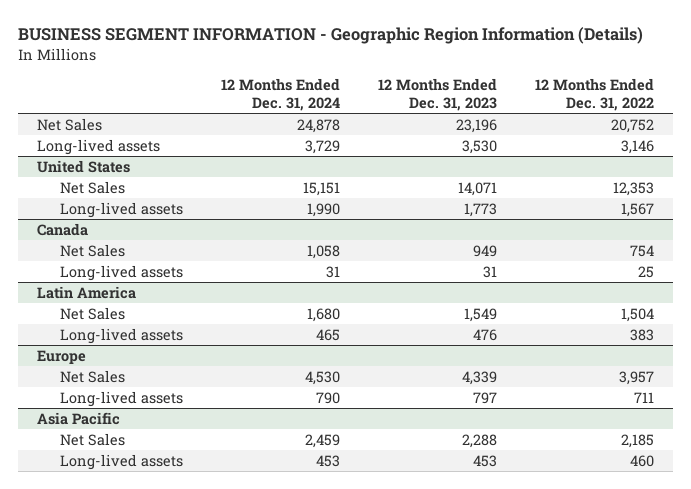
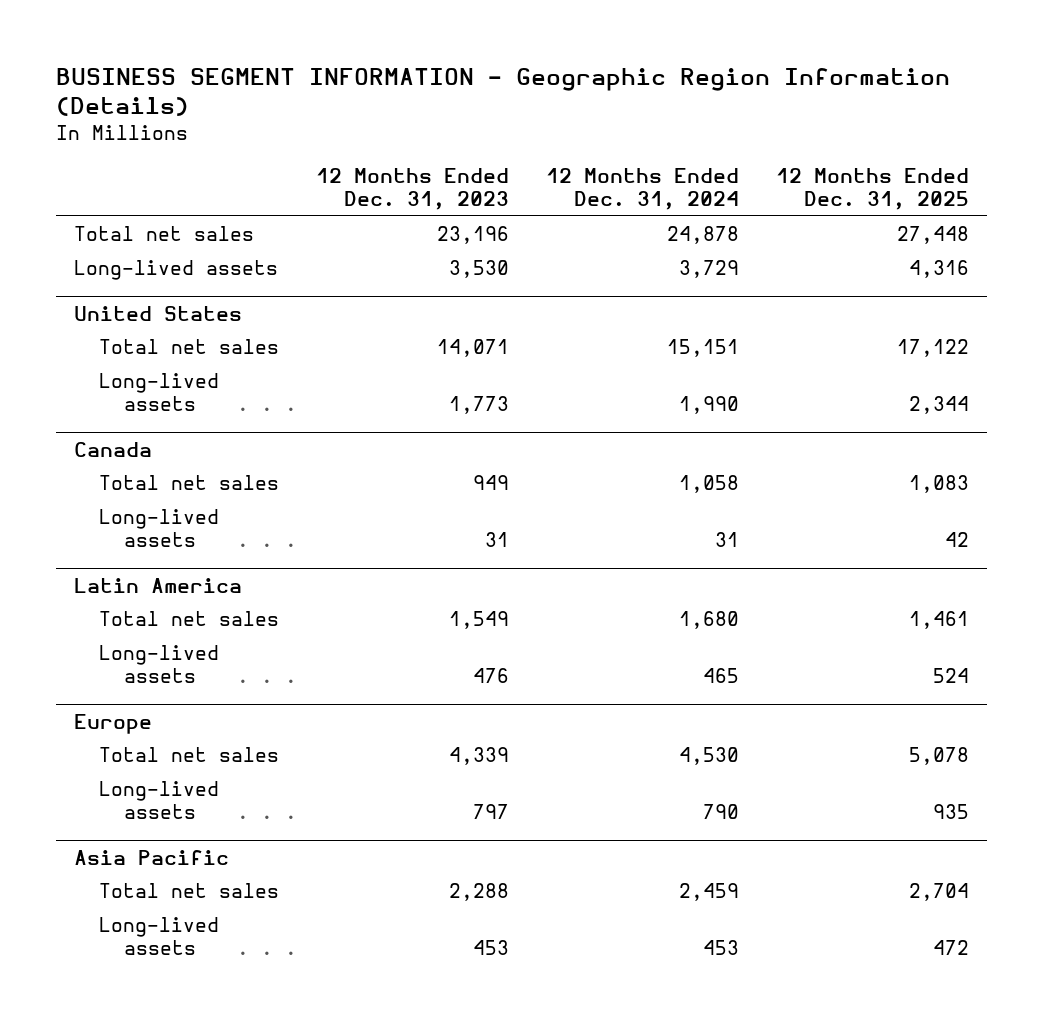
- | 12 Months Ended Dec. 31, 2024 | 12 Months Ended Dec. 31, 2023 | 12 Months Ended Dec. 31, 2022
+ | 12 Months Ended Dec. 31, 2023 | 12 Months Ended Dec. 31, 2024 | 12 Months Ended Dec. 31, 2025
- Net Sales | 24,878 | 23,196 | 20,752
+ Total net sales | 23,196 | 24,878 | 27,448
@ United States
- Net Sales | 15,151 | 14,071 | 12,353
+ Total net sales | 14,071 | 15,151 | 17,122
@ Canada
- Net Sales | 1,058 | 949 | 754
+ Total net sales | 949 | 1,058 | 1,083
@ Latin America
- Net Sales | 1,680 | 1,549 | 1,504
+ Total net sales | 1,549 | 1,680 | 1,461
@ Europe
- Net Sales | 4,530 | 4,339 | 3,957
+ Total net sales | 4,339 | 4,530 | 5,078
@ Asia Pacific
- Net Sales | 2,459 | 2,288 | 2,185
+ Total net sales | 2,288 | 2,459 | 2,704

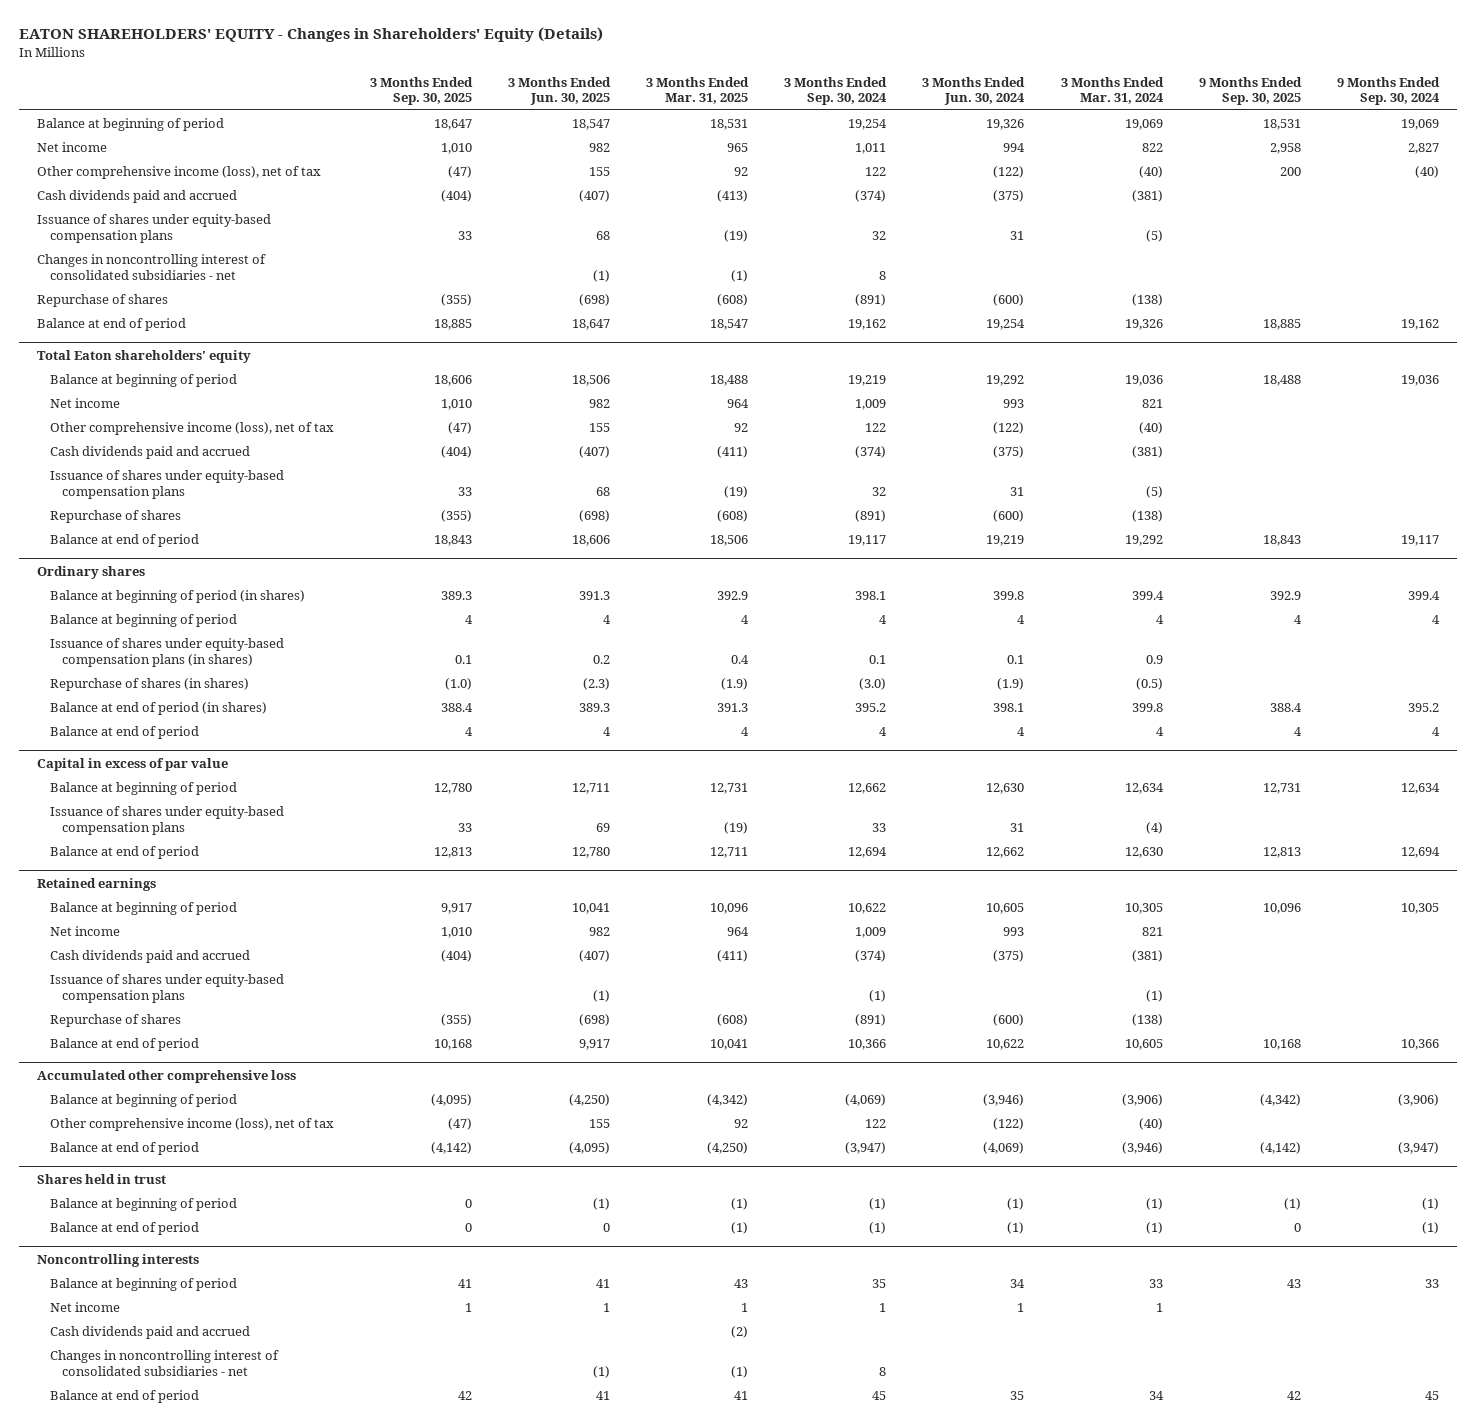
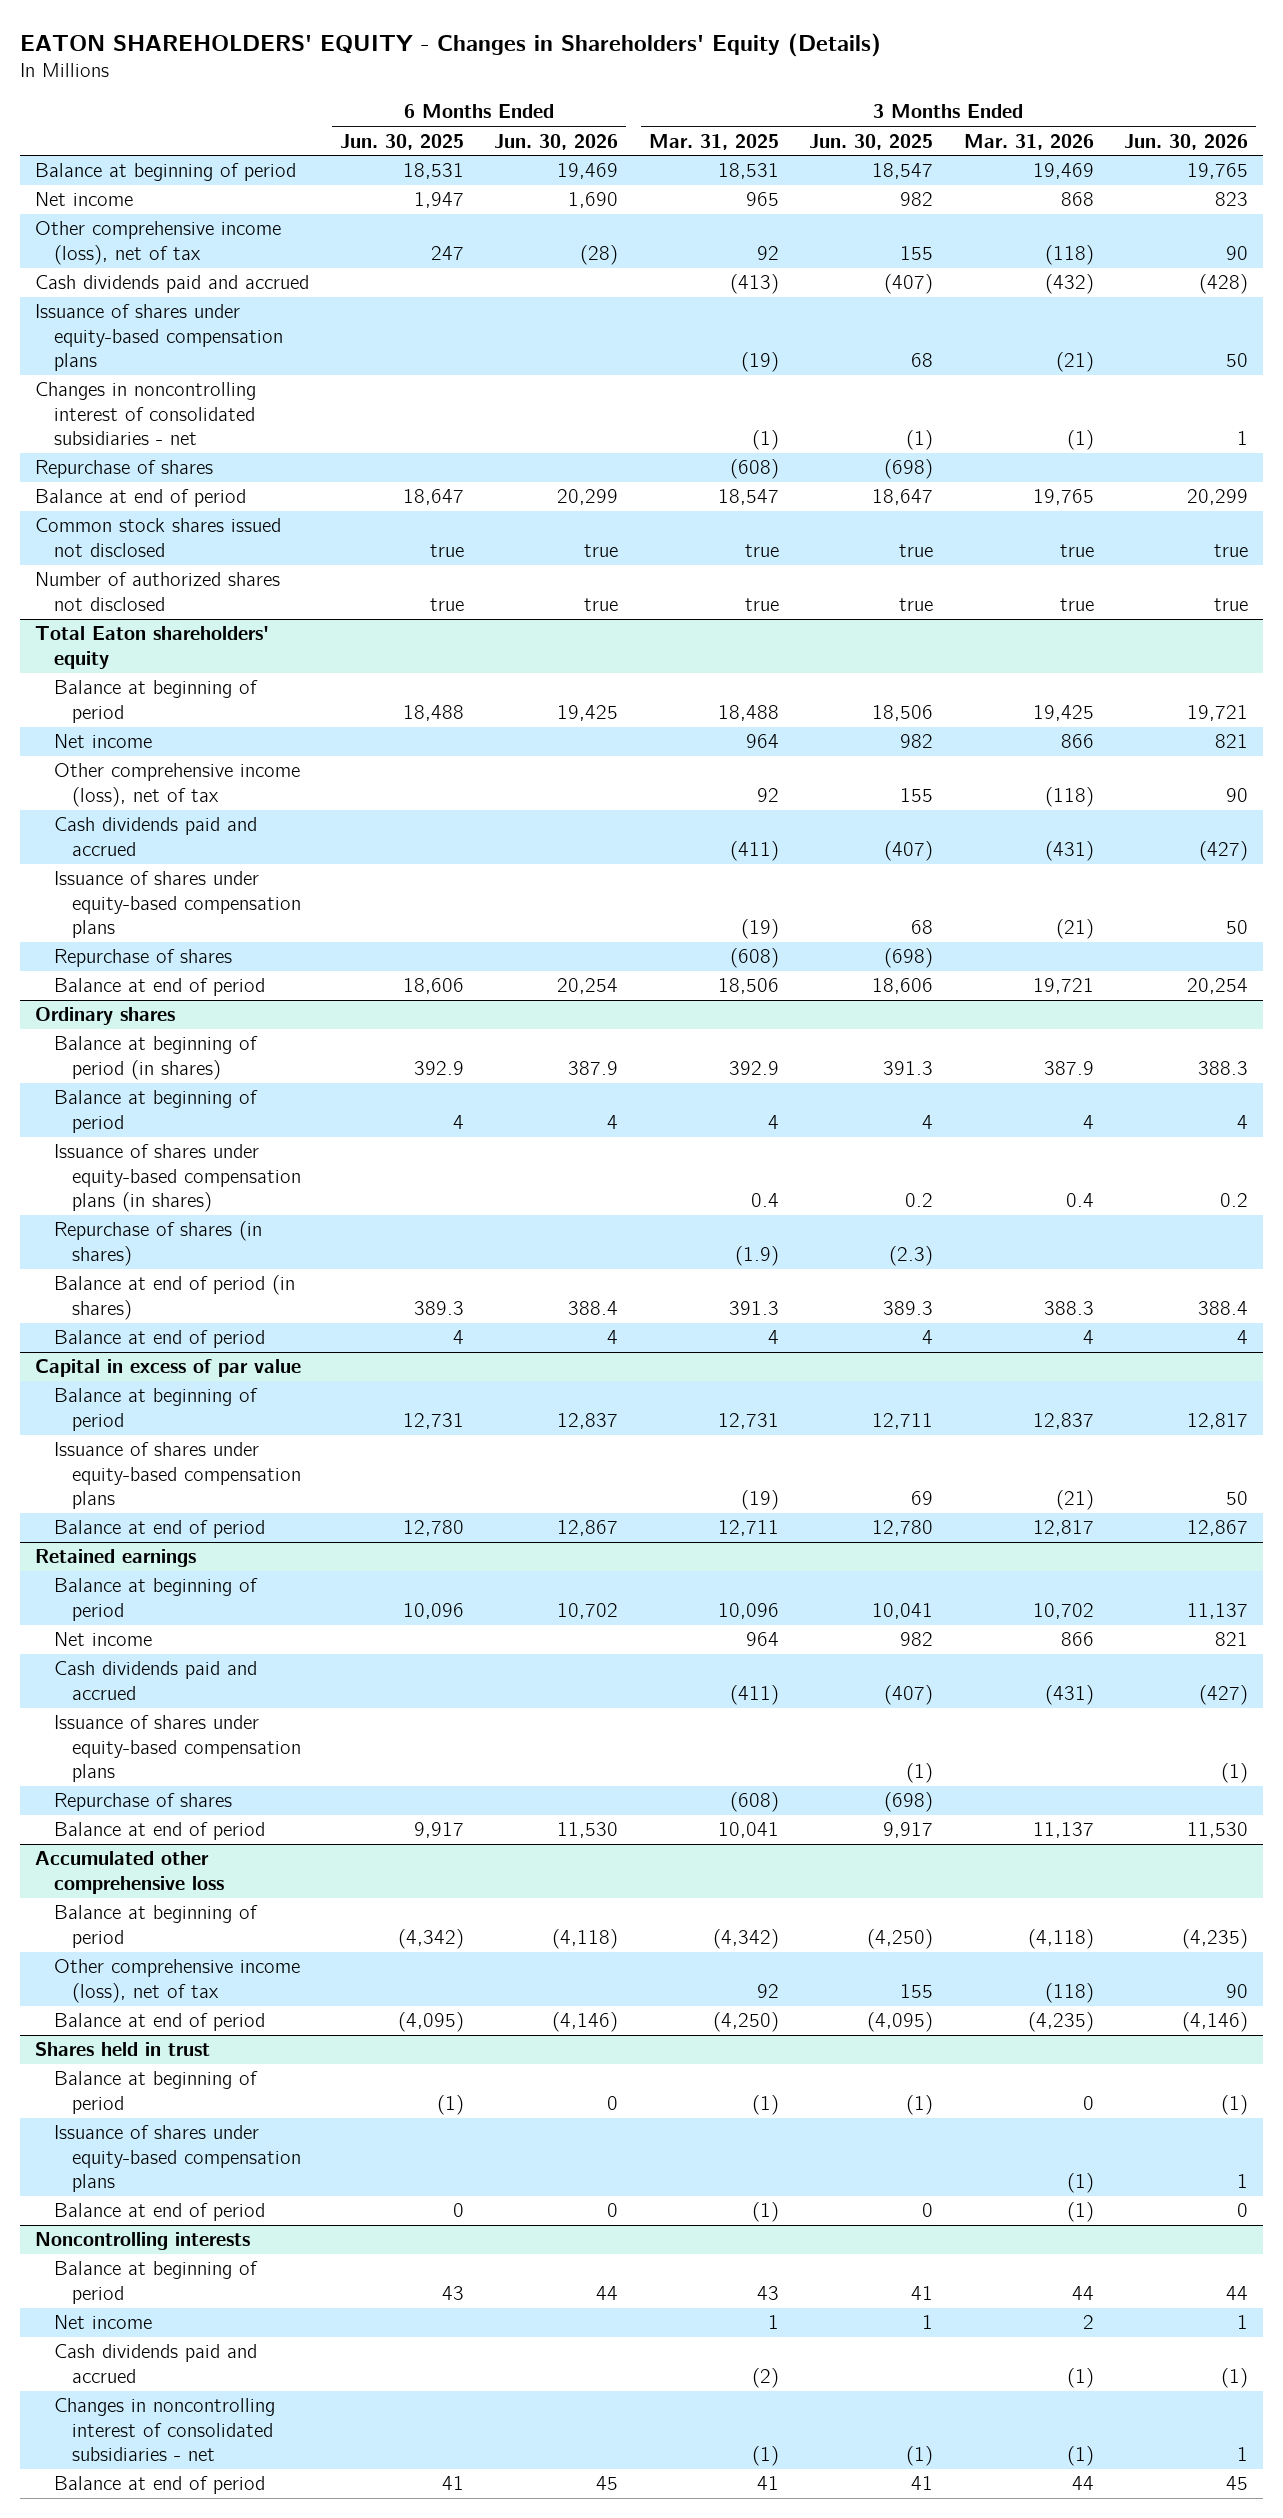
- | 3 Months Ended Sep. 30, 2025 | 3 Months Ended Jun. 30, 2025 | 3 Months Ended Mar. 31, 2025 | 3 Months Ended Sep. 30, 2024 | 3 Months Ended Jun. 30, 2024 | 3 Months Ended Mar. 31, 2024 | 9 Months Ended Sep. 30, 2025 | 9 Months Ended Sep. 30, 2024
+ | 6 Months Ended Jun. 30, 2025 | 6 Months Ended Jun. 30, 2026 | 3 Months Ended Mar. 31, 2025 | 3 Months Ended Jun. 30, 2025 | 3 Months Ended Mar. 31, 2026 | 3 Months Ended Jun. 30, 2026
+ Common stock shares issued not disclosed | true | true | true | true | true | true
+ Number of authorized shares not disclosed | true | true | true | true | true | true
@ Shares held in trust
+ Issuance of shares under equity-based compensation plans | | | | | (1) | 1

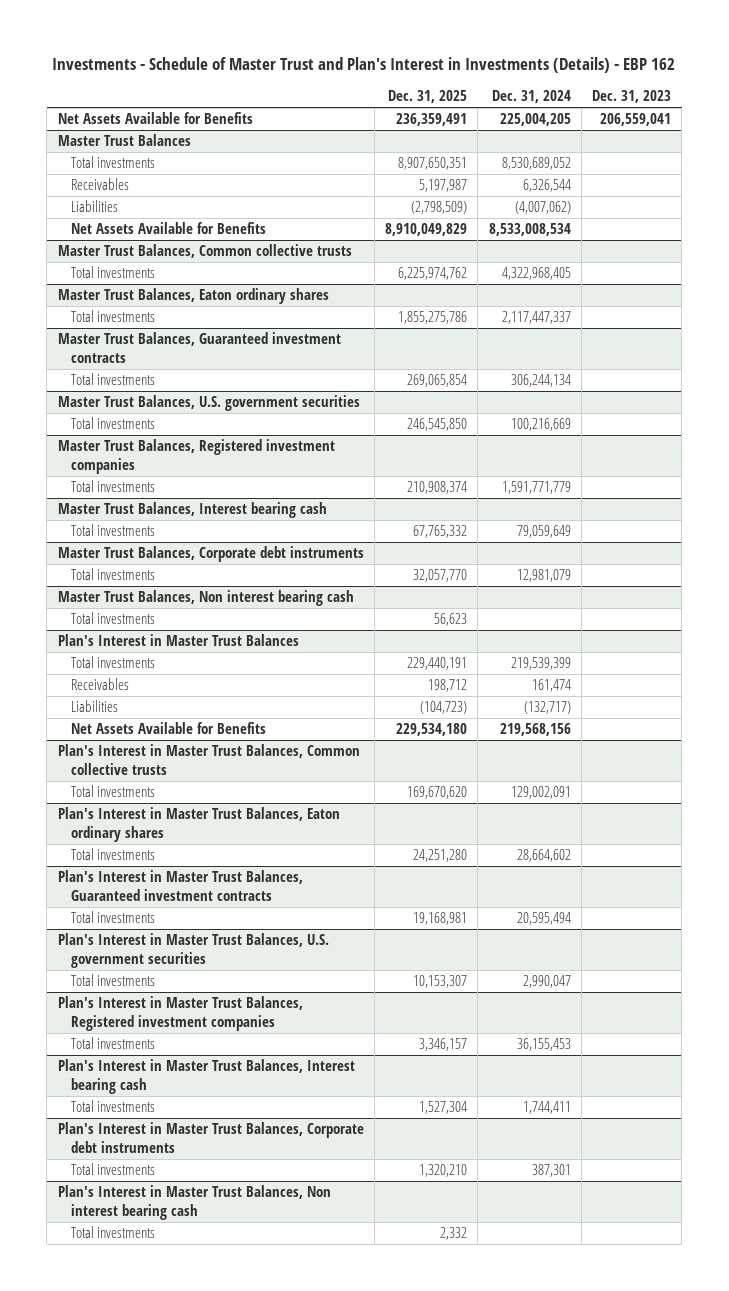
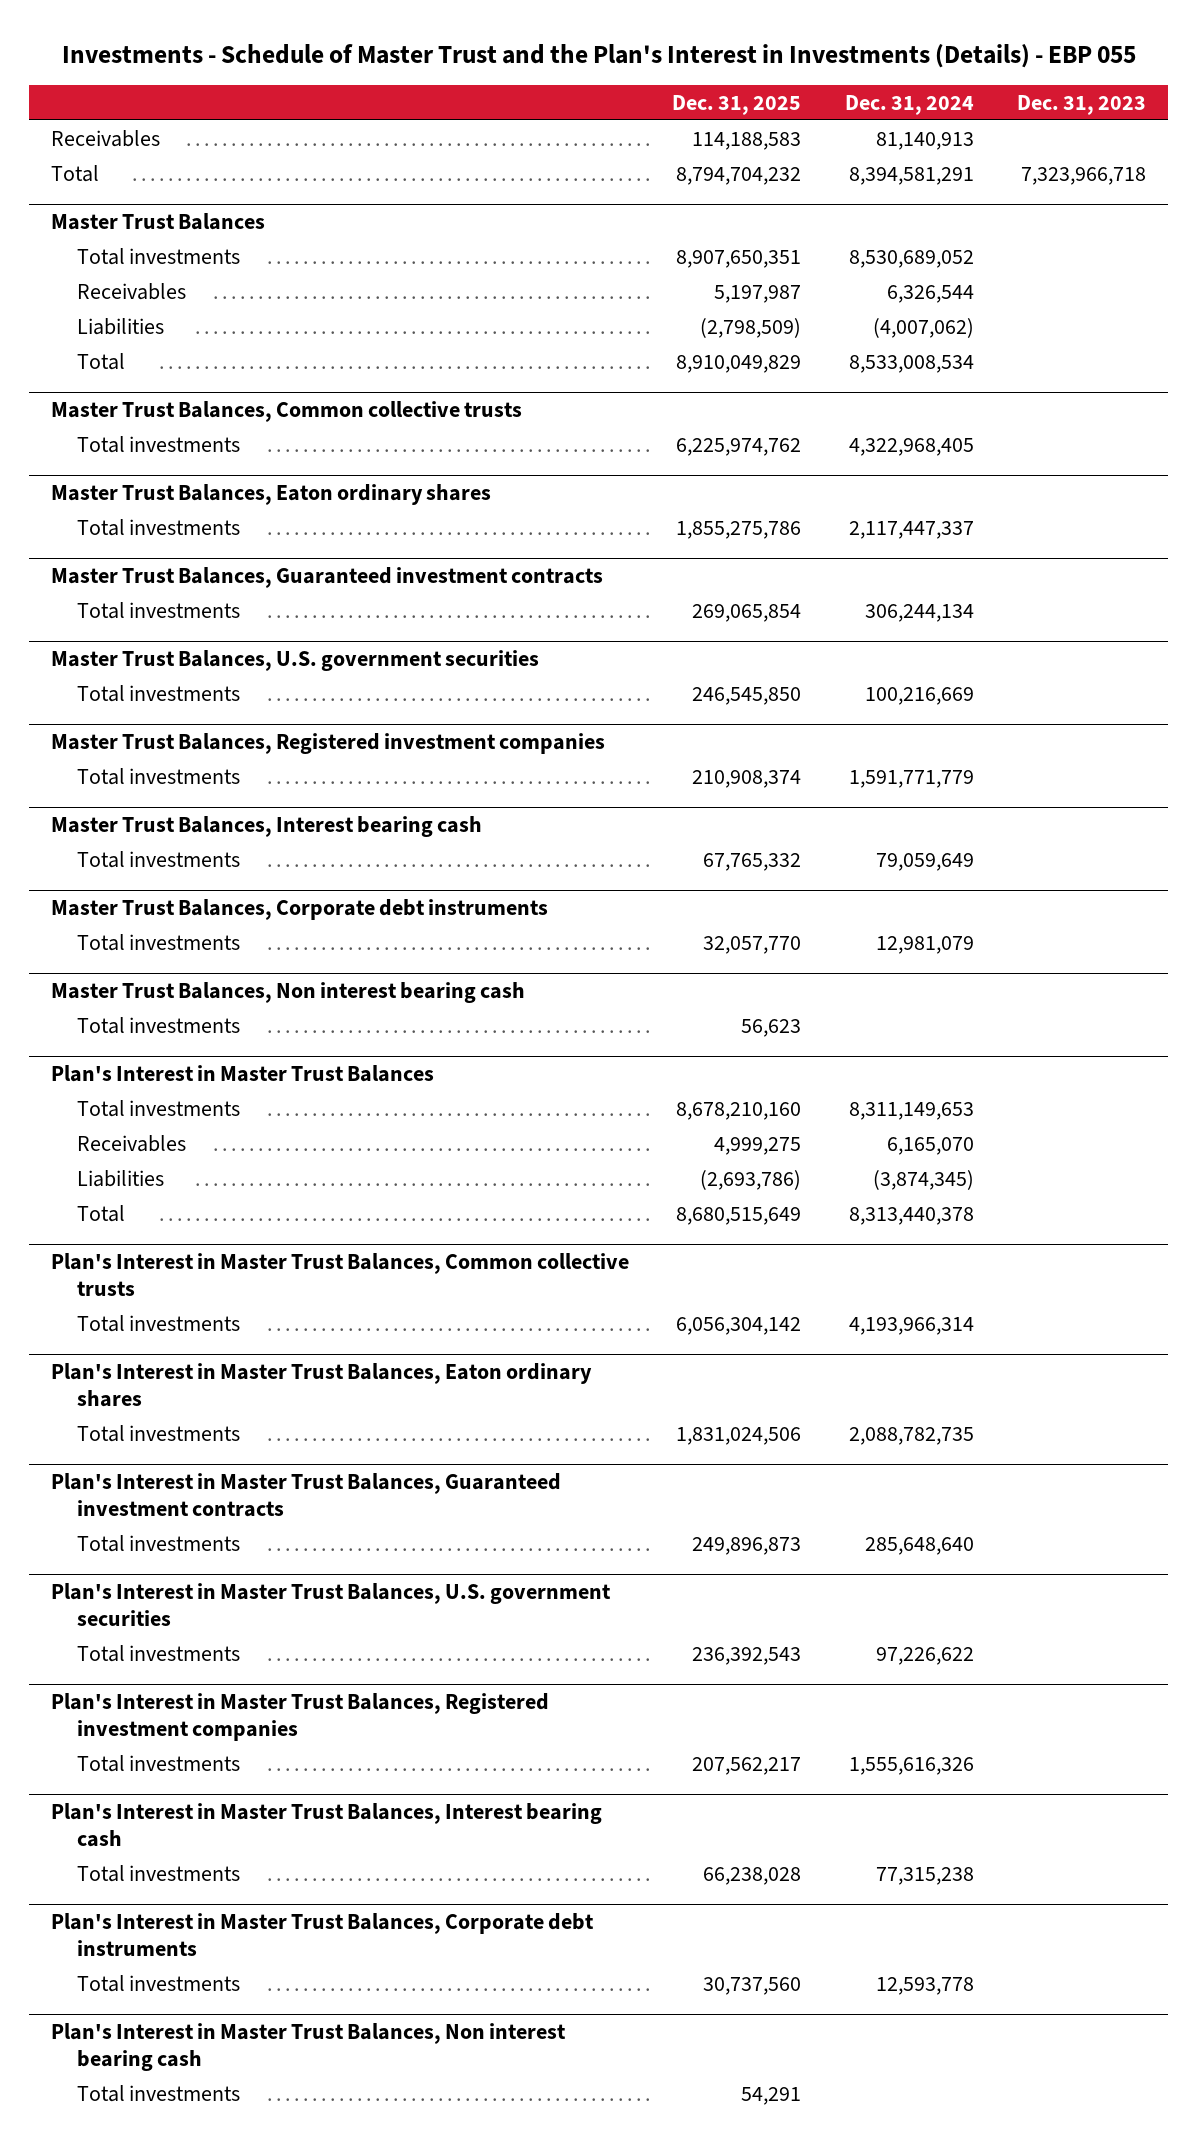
- Investments - Schedule of Master Trust and Plan's Interest in Investments (Details) - EBP 162
+ Investments - Schedule of Master Trust and the Plan's Interest in Investments (Details) - EBP 055
- Net Assets Available for Benefits | 236,359,491 | 225,004,205 | 206,559,041
+ Receivables | 114,188,583 | 81,140,913 |
+ Total | 8,794,704,232 | 8,394,581,291 | 7,323,966,718
@ Master Trust Balances
- Net Assets Available for Benefits | 8,910,049,829 | 8,533,008,534 |
+ Total | 8,910,049,829 | 8,533,008,534 |
@ Plan's Interest in Master Trust Balances
- Total investments | 229,440,191 | 219,539,399 |
- Receivables | 198,712 | 161,474 |
- Liabilities | (104,723) | (132,717) |
- Net Assets Available for Benefits | 229,534,180 | 219,568,156 |
+ Total investments | 8,678,210,160 | 8,311,149,653 |
+ Receivables | 4,999,275 | 6,165,070 |
+ Liabilities | (2,693,786) | (3,874,345) |
+ Total | 8,680,515,649 | 8,313,440,378 |
@ Plan's Interest in Master Trust Balances, Common collective trusts
- Total investments | 169,670,620 | 129,002,091 |
+ Total investments | 6,056,304,142 | 4,193,966,314 |
@ Plan's Interest in Master Trust Balances, Eaton ordinary shares
- Total investments | 24,251,280 | 28,664,602 |
+ Total investments | 1,831,024,506 | 2,088,782,735 |
@ Plan's Interest in Master Trust Balances, Guaranteed investment contracts
- Total investments | 19,168,981 | 20,595,494 |
+ Total investments | 249,896,873 | 285,648,640 |
@ Plan's Interest in Master Trust Balances, U.S. government securities
- Total investments | 10,153,307 | 2,990,047 |
+ Total investments | 236,392,543 | 97,226,622 |
@ Plan's Interest in Master Trust Balances, Registered investment companies
- Total investments | 3,346,157 | 36,155,453 |
+ Total investments | 207,562,217 | 1,555,616,326 |
@ Plan's Interest in Master Trust Balances, Interest bearing cash
- Total investments | 1,527,304 | 1,744,411 |
+ Total investments | 66,238,028 | 77,315,238 |
@ Plan's Interest in Master Trust Balances, Corporate debt instruments
- Total investments | 1,320,210 | 387,301 |
+ Total investments | 30,737,560 | 12,593,778 |
@ Plan's Interest in Master Trust Balances, Non interest bearing cash
- Total investments | 2,332 | |
+ Total investments | 54,291 | |

